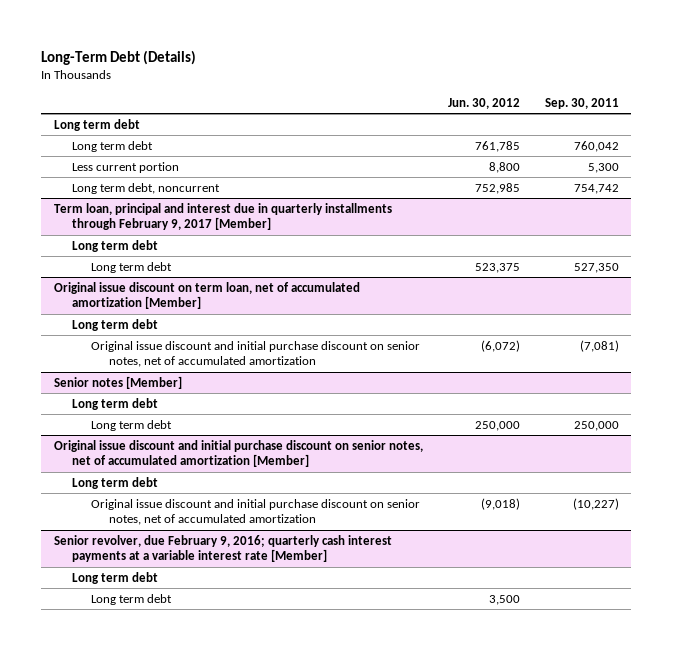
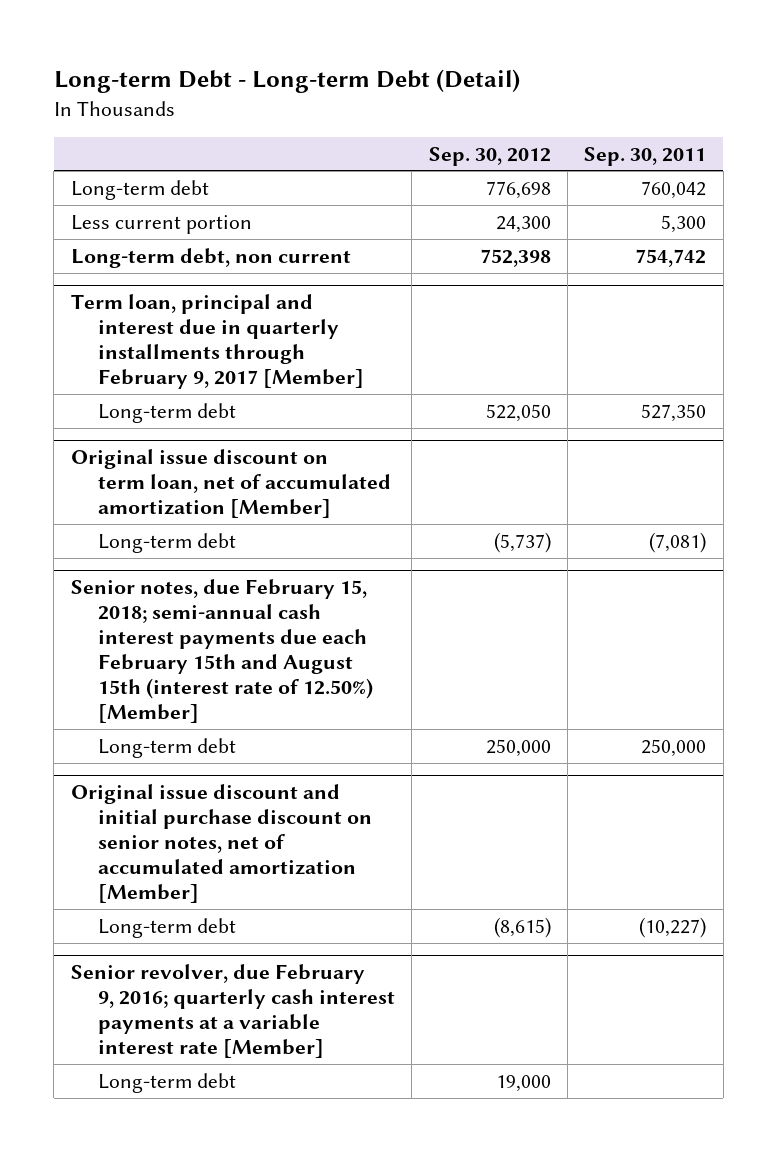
- Long-Term Debt (Details)
+ Long-term Debt - Long-term Debt (Detail)
- | Jun. 30, 2012 | Sep. 30, 2011
+ | Sep. 30, 2012 | Sep. 30, 2011
- Long term debt
- Long term debt | 761,785 | 760,042
+ Long-term debt | 776,698 | 760,042
- Long term debt, noncurrent | 752,985 | 754,742
+ Long-term debt, non current | 752,398 | 754,742
@ Term loan, principal and interest due in quarterly installments through February 9, 2017 [Member]
- Long term debt
- Long term debt | 523,375 | 527,350
+ Long-term debt | 522,050 | 527,350
@ Original issue discount on term loan, net of accumulated amortization [Member]
- Long term debt
- Original issue discount and initial purchase discount on senior notes, net of accumulated amortization | (6,072) | (7,081)
- Senior notes [Member]
- Long term debt
- Long term debt | 250,000 | 250,000
@ Original issue discount on term loan, net of accumulated amortization [Member]
+ Long-term debt | (5,737) | (7,081)
+ Senior notes, due February 15, 2018; semi-annual cash interest payments due each February 15th and August 15th (interest rate of 12.50%) [Member]
+ Long-term debt | 250,000 | 250,000
@ Original issue discount and initial purchase discount on senior notes, net of accumulated amortization [Member]
- Long term debt
- Original issue discount and initial purchase discount on senior notes, net of accumulated amortization | (9,018) | (10,227)
+ Long-term debt | (8,615) | (10,227)
@ Senior revolver, due February 9, 2016; quarterly cash interest payments at a variable interest rate [Member]
- Long term debt
- Long term debt | 3,500 |
+ Long-term debt | 19,000 |

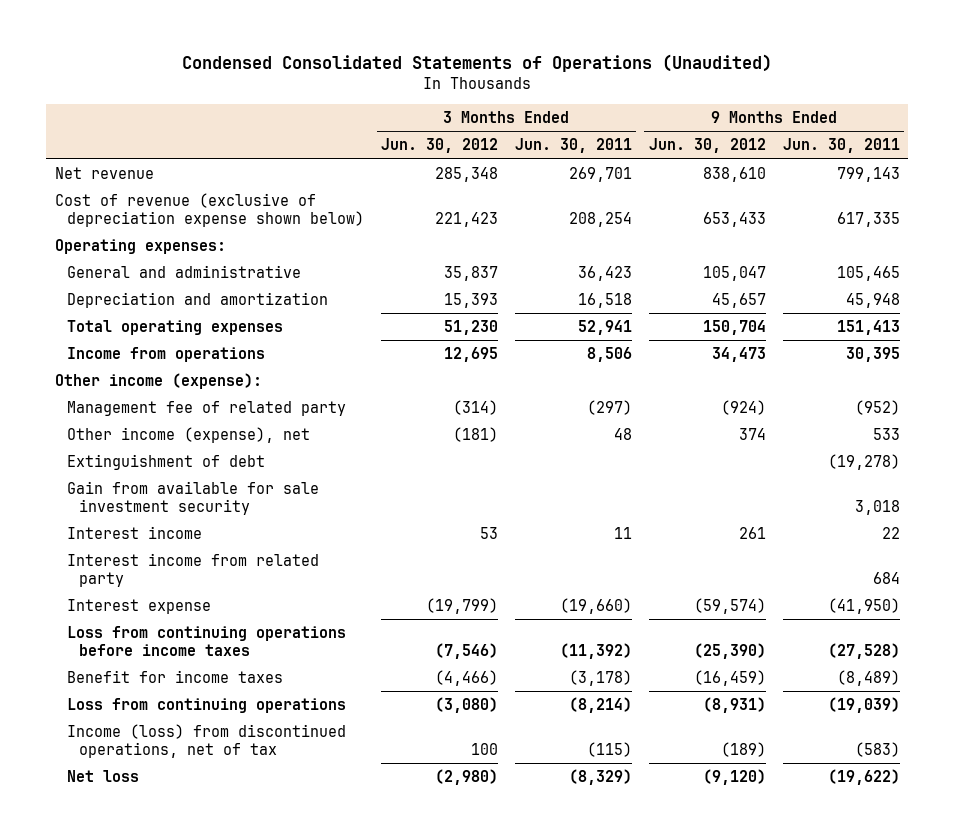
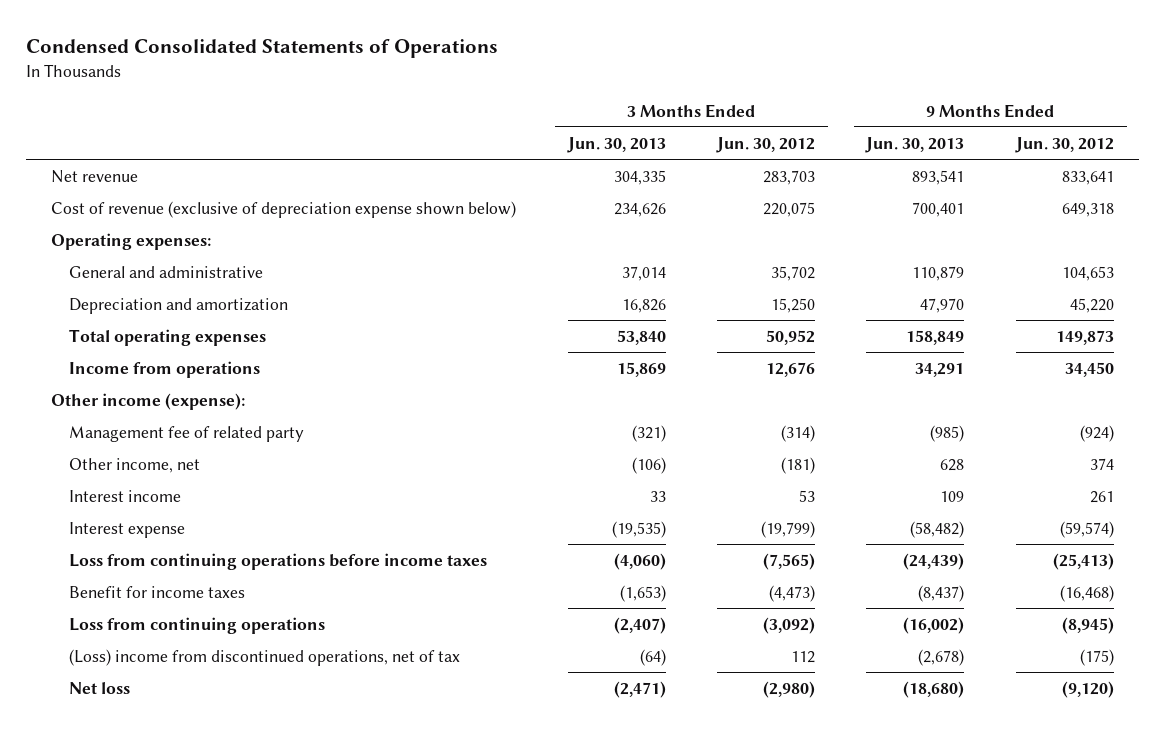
- Condensed Consolidated Statements of Operations (Unaudited)
+ Condensed Consolidated Statements of Operations
- | 3 Months Ended Jun. 30, 2012 | 3 Months Ended Jun. 30, 2011 | 9 Months Ended Jun. 30, 2012 | 9 Months Ended Jun. 30, 2011
+ | 3 Months Ended Jun. 30, 2013 | 3 Months Ended Jun. 30, 2012 | 9 Months Ended Jun. 30, 2013 | 9 Months Ended Jun. 30, 2012
- Net revenue | 285,348 | 269,701 | 838,610 | 799,143
- Cost of revenue (exclusive of depreciation expense shown below) | 221,423 | 208,254 | 653,433 | 617,335
+ Net revenue | 304,335 | 283,703 | 893,541 | 833,641
+ Cost of revenue (exclusive of depreciation expense shown below) | 234,626 | 220,075 | 700,401 | 649,318
- General and administrative | 35,837 | 36,423 | 105,047 | 105,465
- Depreciation and amortization | 15,393 | 16,518 | 45,657 | 45,948
- Total operating expenses | 51,230 | 52,941 | 150,704 | 151,413
- Income from operations | 12,695 | 8,506 | 34,473 | 30,395
+ General and administrative | 37,014 | 35,702 | 110,879 | 104,653
+ Depreciation and amortization | 16,826 | 15,250 | 47,970 | 45,220
+ Total operating expenses | 53,840 | 50,952 | 158,849 | 149,873
+ Income from operations | 15,869 | 12,676 | 34,291 | 34,450
- Other income (expense), net | (181) | 48 | 374 | 533
- Extinguishment of debt | | | | (19,278)
- Gain from available for sale investment security | | | | 3,018
+ Other income, net | (106) | (181) | 628 | 374
- Interest income from related party | | | | 684
- Loss from continuing operations before income taxes | (7,546) | (11,392) | (25,390) | (27,528)
- Benefit for income taxes | (4,466) | (3,178) | (16,459) | (8,489)
- Loss from continuing operations | (3,080) | (8,214) | (8,931) | (19,039)
- Income (loss) from discontinued operations, net of tax | 100 | (115) | (189) | (583)
+ Loss from continuing operations before income taxes | (4,060) | (7,565) | (24,439) | (25,413)
+ Benefit for income taxes | (1,653) | (4,473) | (8,437) | (16,468)
+ Loss from continuing operations | (2,407) | (3,092) | (16,002) | (8,945)
+ (Loss) income from discontinued operations, net of tax | (64) | 112 | (2,678) | (175)

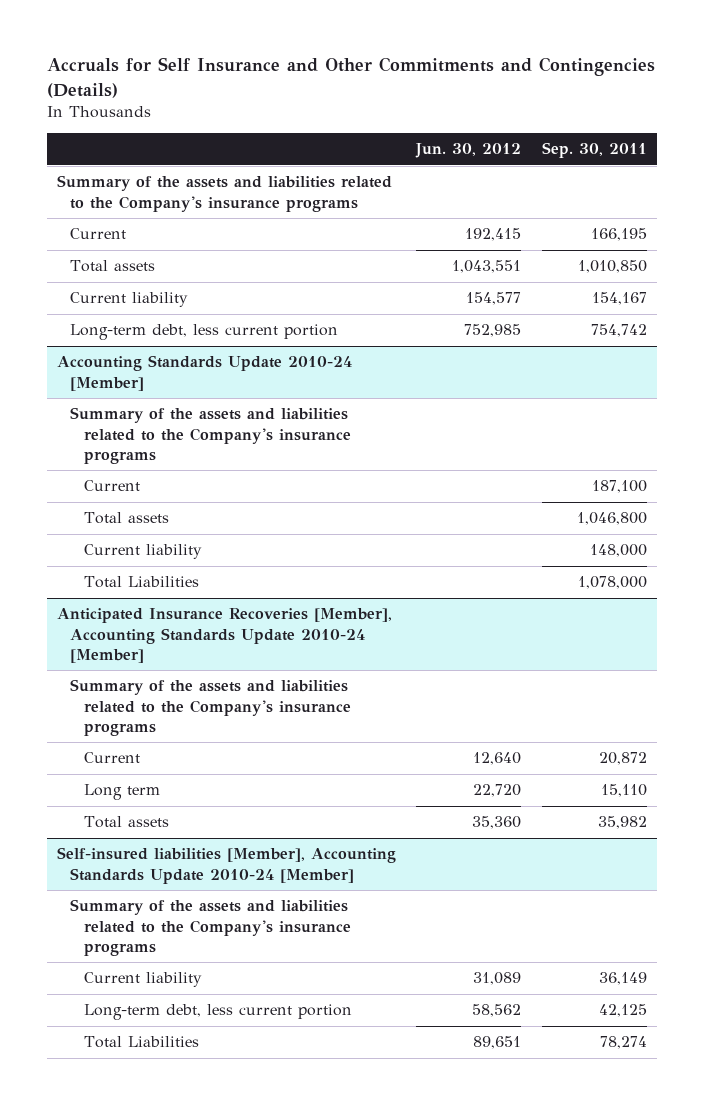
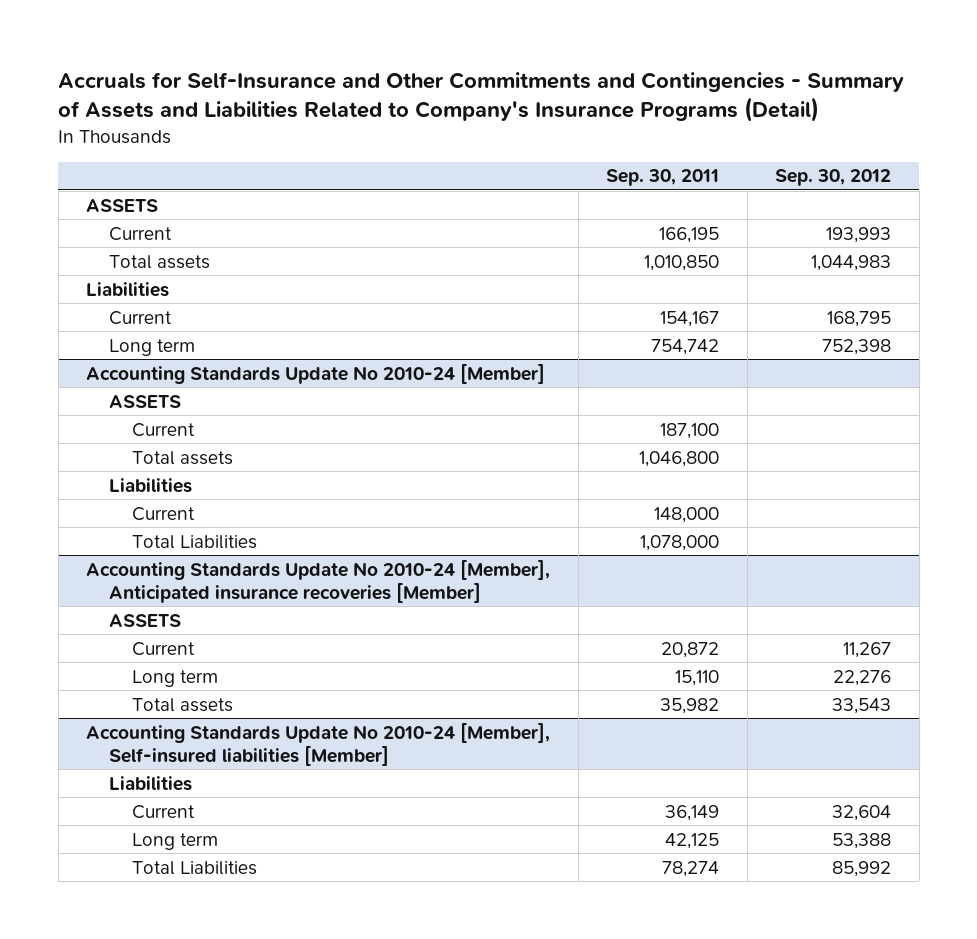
- Accruals for Self Insurance and Other Commitments and Contingencies (Details)
+ Accruals for Self-Insurance and Other Commitments and Contingencies - Summary of Assets and Liabilities Related to Company's Insurance Programs (Detail)
- | Jun. 30, 2012 | Sep. 30, 2011
+ | Sep. 30, 2011 | Sep. 30, 2012
- Summary of the assets and liabilities related to the Company's insurance programs
+ ASSETS
- Current liability | 154,577 | 154,167
- Long-term debt, less current portion | 752,985 | 754,742
- Accounting Standards Update 2010-24 [Member]
- Summary of the assets and liabilities related to the Company's insurance programs
+ Liabilities
+ Current | 154,167 | 168,795
+ Long term | 754,742 | 752,398
+ Accounting Standards Update No 2010-24 [Member]
+ ASSETS
- Current liability | | 148,000
+ Liabilities
+ Current | 148,000 |
- Anticipated Insurance Recoveries [Member], Accounting Standards Update 2010-24 [Member]
- Summary of the assets and liabilities related to the Company's insurance programs
+ Accounting Standards Update No 2010-24 [Member], Anticipated insurance recoveries [Member]
+ ASSETS
- Self-insured liabilities [Member], Accounting Standards Update 2010-24 [Member]
- Summary of the assets and liabilities related to the Company's insurance programs
- Current liability | 31,089 | 36,149
- Long-term debt, less current portion | 58,562 | 42,125
+ Accounting Standards Update No 2010-24 [Member], Self-insured liabilities [Member]
+ Liabilities
+ Current | 36,149 | 32,604
+ Long term | 42,125 | 53,388

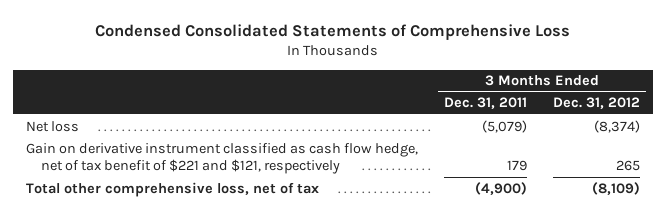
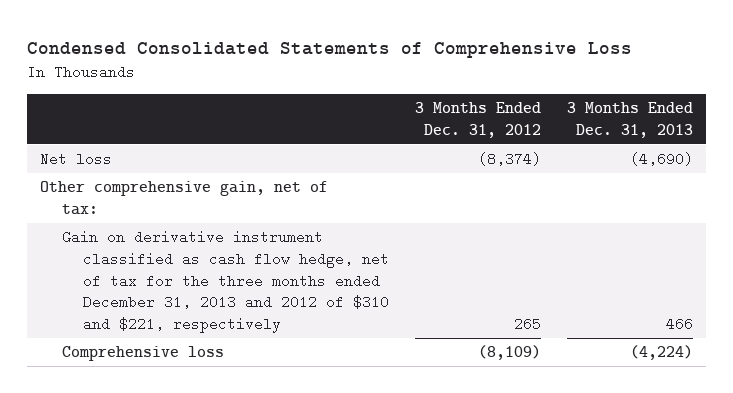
- | 3 Months Ended Dec. 31, 2011 | 3 Months Ended Dec. 31, 2012
+ | 3 Months Ended Dec. 31, 2012 | 3 Months Ended Dec. 31, 2013
- Gain on derivative instrument classified as cash flow hedge, net of tax benefit of $221 and $121, respectively | 179 | 265
- Total other comprehensive loss, net of tax | (4,900) | (8,109)
+ Other comprehensive gain, net of tax:
+ Gain on derivative instrument classified as cash flow hedge, net of tax for the three months ended December 31, 2013 and 2012 of $310 and $221, respectively | 265 | 466
+ Comprehensive loss | (8,109) | (4,224)

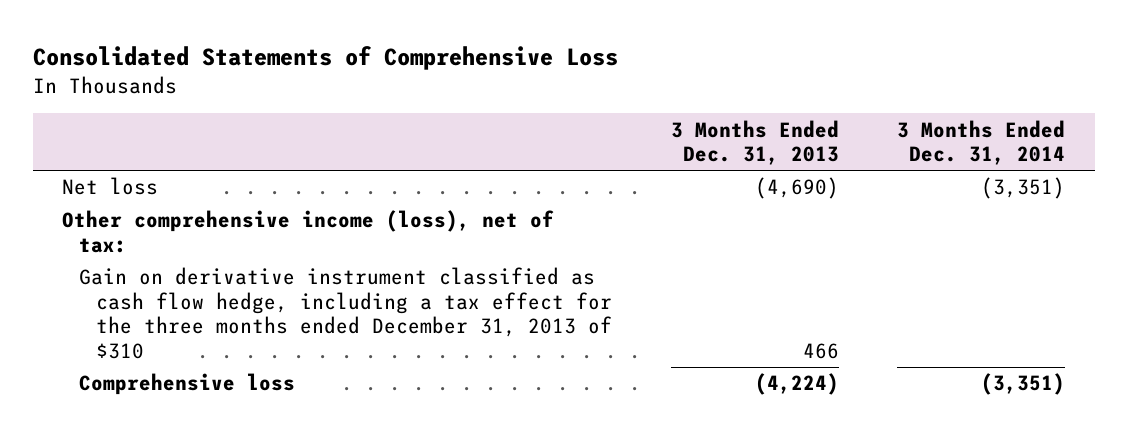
- Condensed Consolidated Statements of Comprehensive Loss
+ Consolidated Statements of Comprehensive Loss
- | 3 Months Ended Dec. 31, 2012 | 3 Months Ended Dec. 31, 2013
+ | 3 Months Ended Dec. 31, 2013 | 3 Months Ended Dec. 31, 2014
- Other comprehensive gain, net of tax:
- Gain on derivative instrument classified as cash flow hedge, net of tax for the three months ended December 31, 2013 and 2012 of $310 and $221, respectively | 265 | 466
+ Other comprehensive income (loss), net of tax:
+ Gain on derivative instrument classified as cash flow hedge, including a tax effect for the three months ended December 31, 2013 of $310 | 466 |

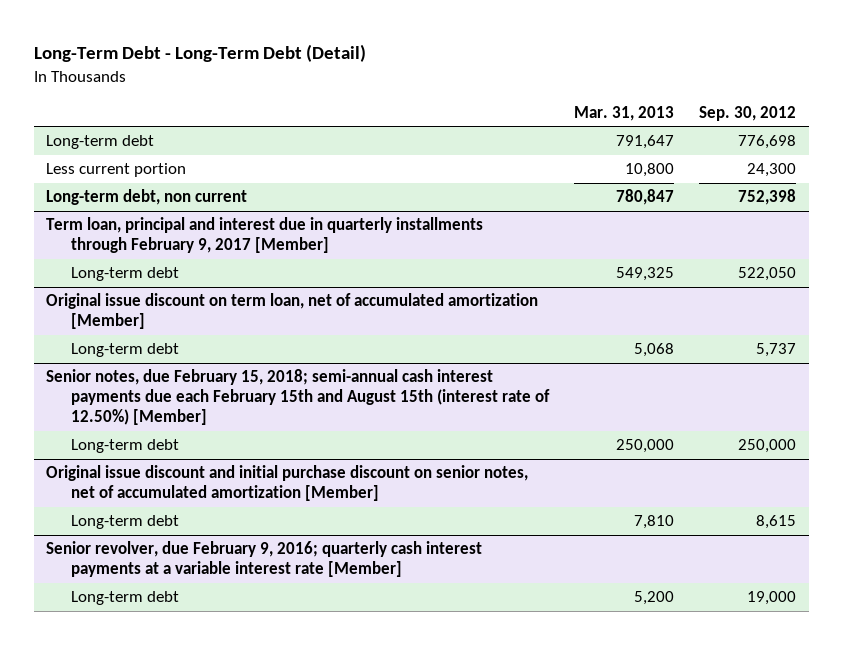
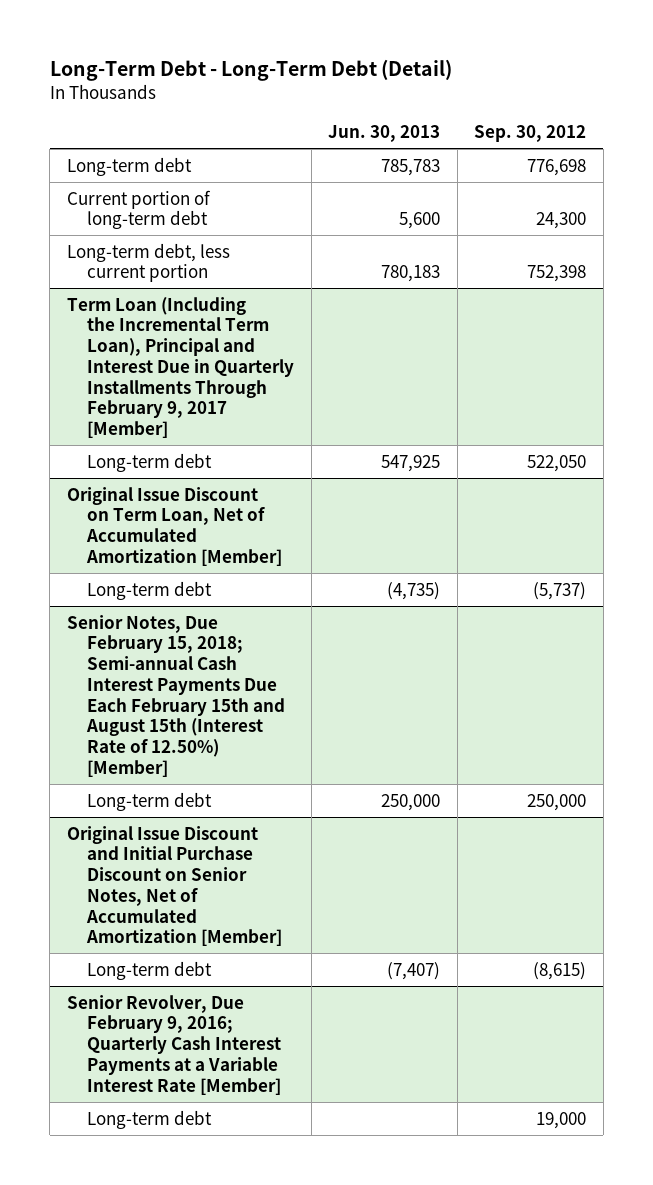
- | Mar. 31, 2013 | Sep. 30, 2012
+ | Jun. 30, 2013 | Sep. 30, 2012
- Less current portion | 10,800 | 24,300
- Long-term debt, non current | 780,847 | 752,398
- Term loan, principal and interest due in quarterly installments through February 9, 2017 [Member]
+ Current portion of long-term debt | 5,600 | 24,300
+ Long-term debt, less current portion | 780,183 | 752,398
+ Term Loan (Including the Incremental Term Loan), Principal and Interest Due in Quarterly Installments Through February 9, 2017 [Member]
- Original issue discount on term loan, net of accumulated amortization [Member]
- Long-term debt | 5,068 | 5,737
- Senior notes, due February 15, 2018; semi-annual cash interest payments due each February 15th and August 15th (interest rate of 12.50%) [Member]
+ Original Issue Discount on Term Loan, Net of Accumulated Amortization [Member]
+ Long-term debt | (4,735) | (5,737)
+ Senior Notes, Due February 15, 2018; Semi-annual Cash Interest Payments Due Each February 15th and August 15th (Interest Rate of 12.50%) [Member]
- Original issue discount and initial purchase discount on senior notes, net of accumulated amortization [Member]
- Long-term debt | 7,810 | 8,615
- Senior revolver, due February 9, 2016; quarterly cash interest payments at a variable interest rate [Member]
+ Original Issue Discount and Initial Purchase Discount on Senior Notes, Net of Accumulated Amortization [Member]
+ Long-term debt | (7,407) | (8,615)
+ Senior Revolver, Due February 9, 2016; Quarterly Cash Interest Payments at a Variable Interest Rate [Member]

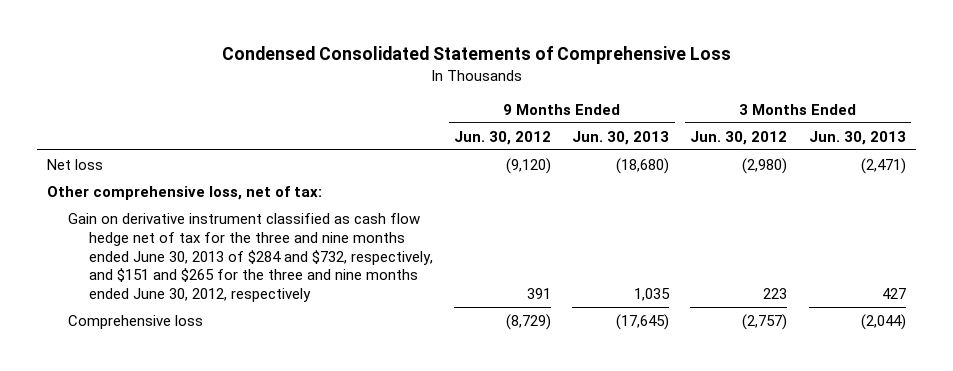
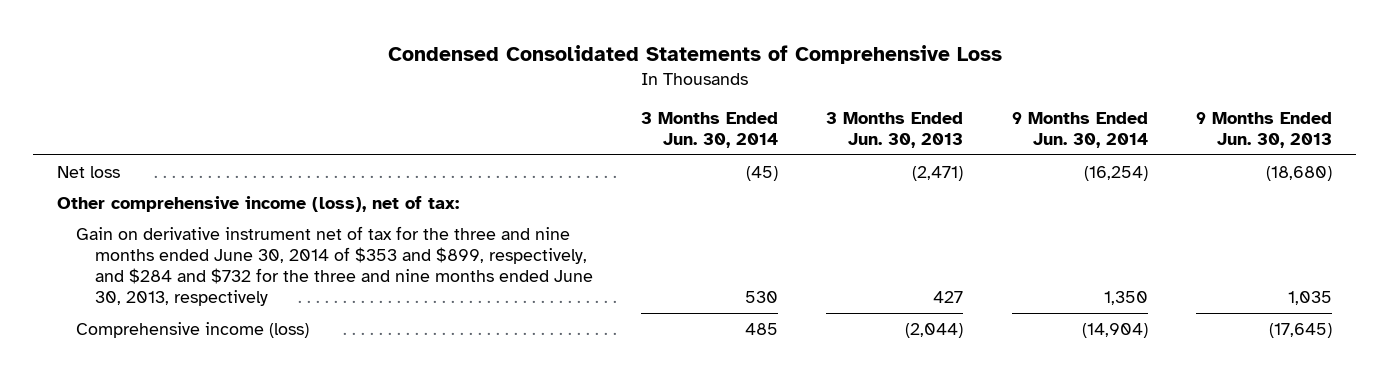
- | 9 Months Ended Jun. 30, 2012 | 9 Months Ended Jun. 30, 2013 | 3 Months Ended Jun. 30, 2012 | 3 Months Ended Jun. 30, 2013
+ | 3 Months Ended Jun. 30, 2014 | 3 Months Ended Jun. 30, 2013 | 9 Months Ended Jun. 30, 2014 | 9 Months Ended Jun. 30, 2013
- Other comprehensive loss, net of tax:
- Gain on derivative instrument classified as cash flow hedge net of tax for the three and nine months ended June 30, 2013 of $284 and $732, respectively, and $151 and $265 for the three and nine months ended June 30, 2012, respectively | 391 | 1,035 | 223 | 427
- Comprehensive loss | (8,729) | (17,645) | (2,757) | (2,044)
+ Other comprehensive income (loss), net of tax:
+ Gain on derivative instrument net of tax for the three and nine months ended June 30, 2014 of $353 and $899, respectively, and $284 and $732 for the three and nine months ended June 30, 2013, respectively | 530 | 427 | 1,350 | 1,035
+ Comprehensive income (loss) | 485 | (2,044) | (14,904) | (17,645)

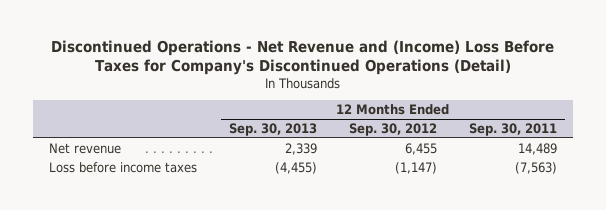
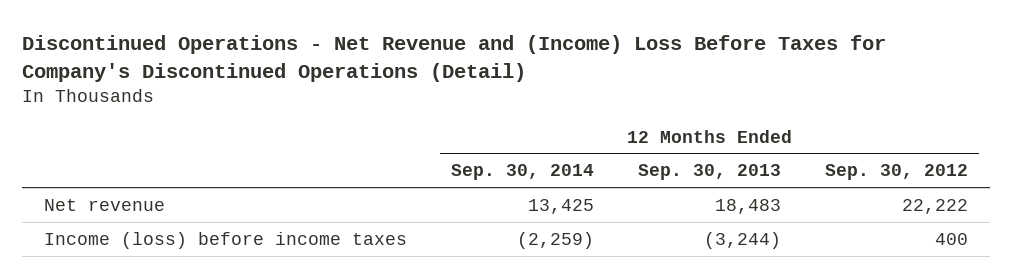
- | 12 Months Ended Sep. 30, 2013 | 12 Months Ended Sep. 30, 2012 | 12 Months Ended Sep. 30, 2011
+ | 12 Months Ended Sep. 30, 2014 | 12 Months Ended Sep. 30, 2013 | 12 Months Ended Sep. 30, 2012
- Net revenue | 2,339 | 6,455 | 14,489
- Loss before income taxes | (4,455) | (1,147) | (7,563)
+ Net revenue | 13,425 | 18,483 | 22,222
+ Income (loss) before income taxes | (2,259) | (3,244) | 400

